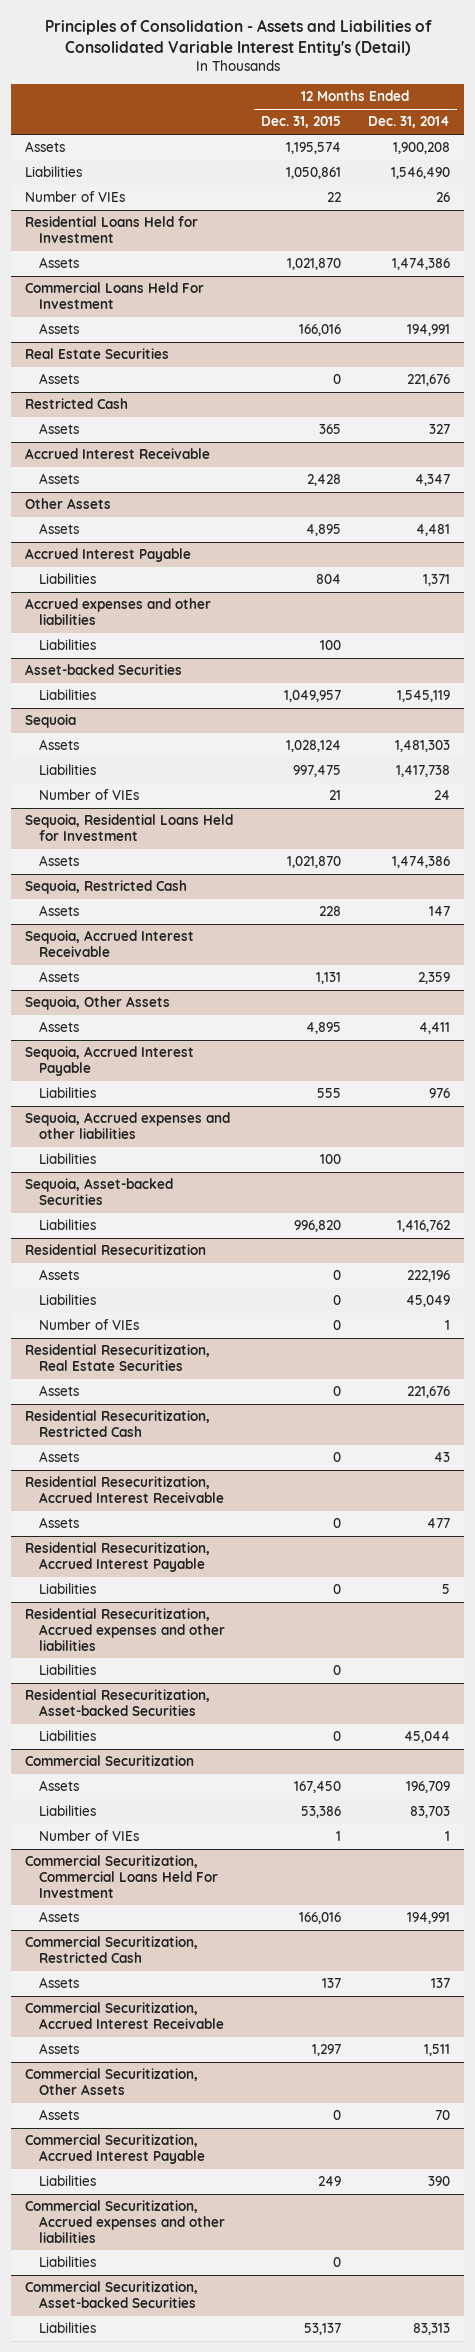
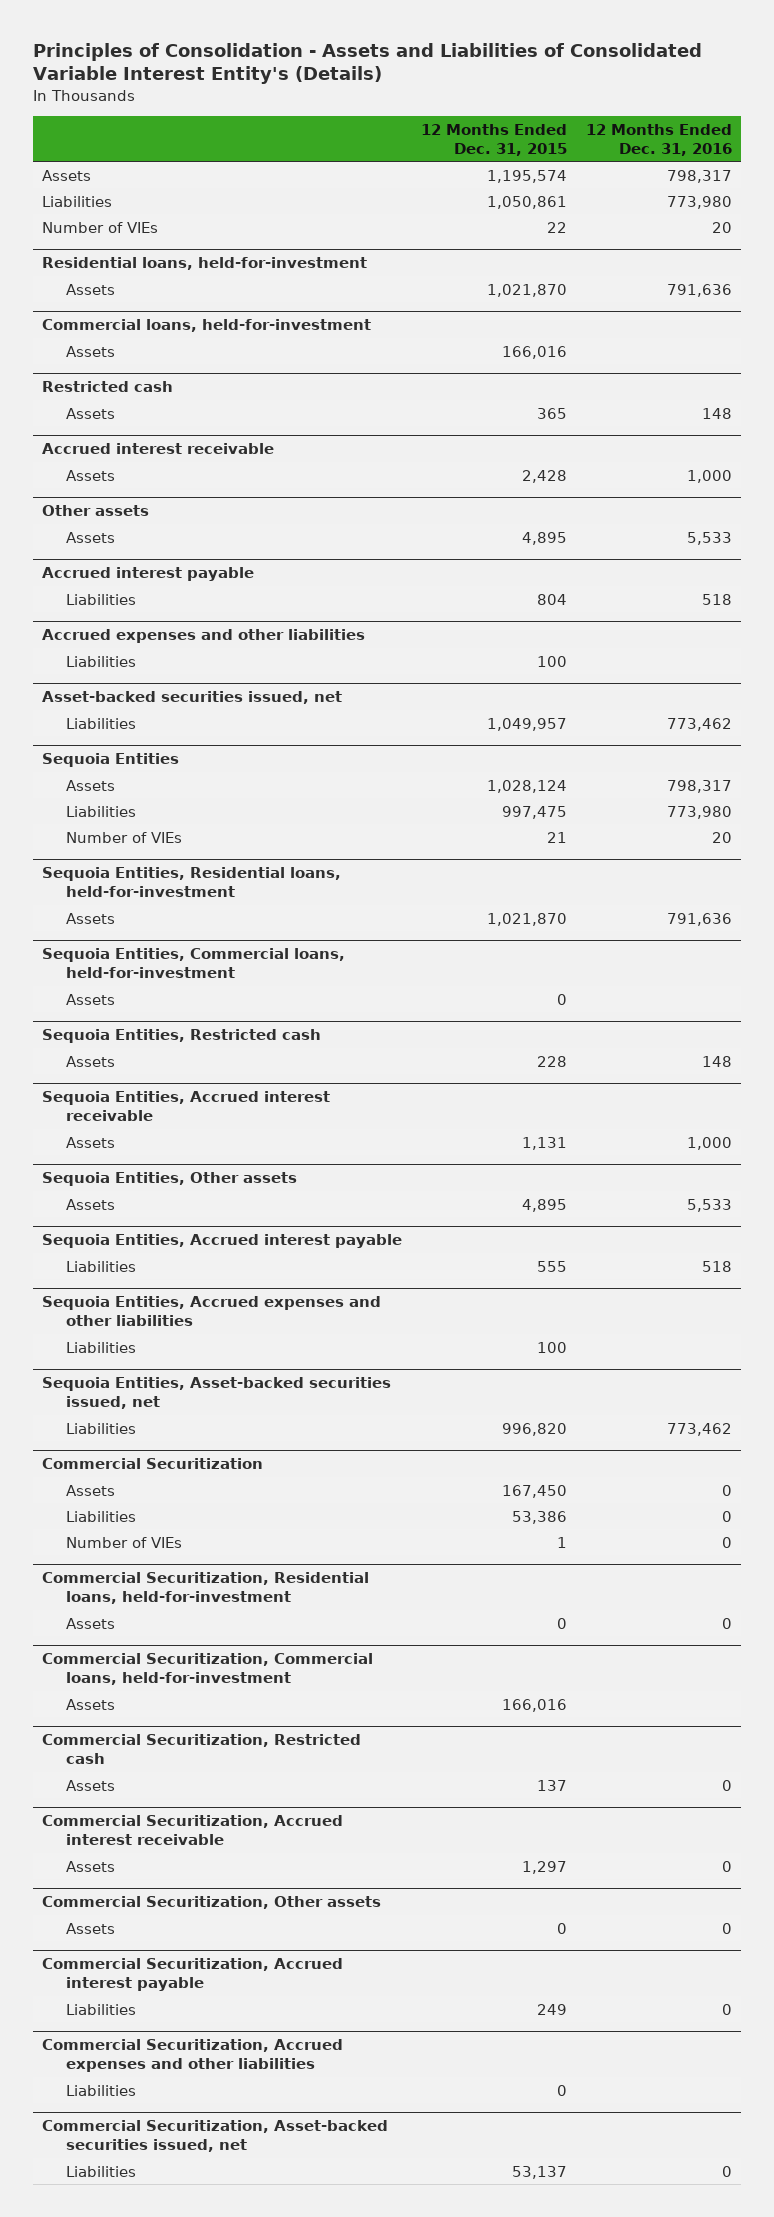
- Principles of Consolidation - Assets and Liabilities of Consolidated Variable Interest Entity's (Detail)
+ Principles of Consolidation - Assets and Liabilities of Consolidated Variable Interest Entity's (Details)
- | 12 Months Ended Dec. 31, 2015 | 12 Months Ended Dec. 31, 2014
+ | 12 Months Ended Dec. 31, 2015 | 12 Months Ended Dec. 31, 2016
- Residential Loans Held for Investment
+ Residential loans, held-for-investment
- Commercial Loans Held For Investment
+ Commercial loans, held-for-investment
- Real Estate Securities
- Assets | 0 | 221,676
- Restricted Cash
+ Restricted cash
- Accrued Interest Receivable
+ Accrued interest receivable
- Other Assets
+ Other assets
- Accrued Interest Payable
+ Accrued interest payable
- Asset-backed Securities
+ Asset-backed securities issued, net
- Sequoia
+ Sequoia Entities
- Sequoia, Residential Loans Held for Investment
+ Sequoia Entities, Residential loans, held-for-investment
- Sequoia, Restricted Cash
+ Sequoia Entities, Commercial loans, held-for-investment
+ Assets | 0 |
+ Sequoia Entities, Restricted cash
- Sequoia, Accrued Interest Receivable
+ Sequoia Entities, Accrued interest receivable
- Sequoia, Other Assets
+ Sequoia Entities, Other assets
- Sequoia, Accrued Interest Payable
+ Sequoia Entities, Accrued interest payable
- Sequoia, Accrued expenses and other liabilities
+ Sequoia Entities, Accrued expenses and other liabilities
- Sequoia, Asset-backed Securities
+ Sequoia Entities, Asset-backed securities issued, net
- Residential Resecuritization
- Assets | 0 | 222,196
- Liabilities | 0 | 45,049
- Number of VIEs | 0 | 1
- Residential Resecuritization, Real Estate Securities
- Assets | 0 | 221,676
- Residential Resecuritization, Restricted Cash
- Assets | 0 | 43
- Residential Resecuritization, Accrued Interest Receivable
- Assets | 0 | 477
- Residential Resecuritization, Accrued Interest Payable
- Liabilities | 0 | 5
- Residential Resecuritization, Accrued expenses and other liabilities
- Liabilities | 0 |
- Residential Resecuritization, Asset-backed Securities
- Liabilities | 0 | 45,044
- Commercial Securitization, Commercial Loans Held For Investment
+ Commercial Securitization, Residential loans, held-for-investment
+ Assets | 0 | 0
+ Commercial Securitization, Commercial loans, held-for-investment
- Commercial Securitization, Restricted Cash
+ Commercial Securitization, Restricted cash
- Commercial Securitization, Accrued Interest Receivable
+ Commercial Securitization, Accrued interest receivable
- Commercial Securitization, Other Assets
+ Commercial Securitization, Other assets
- Commercial Securitization, Accrued Interest Payable
+ Commercial Securitization, Accrued interest payable
- Commercial Securitization, Asset-backed Securities
+ Commercial Securitization, Asset-backed securities issued, net

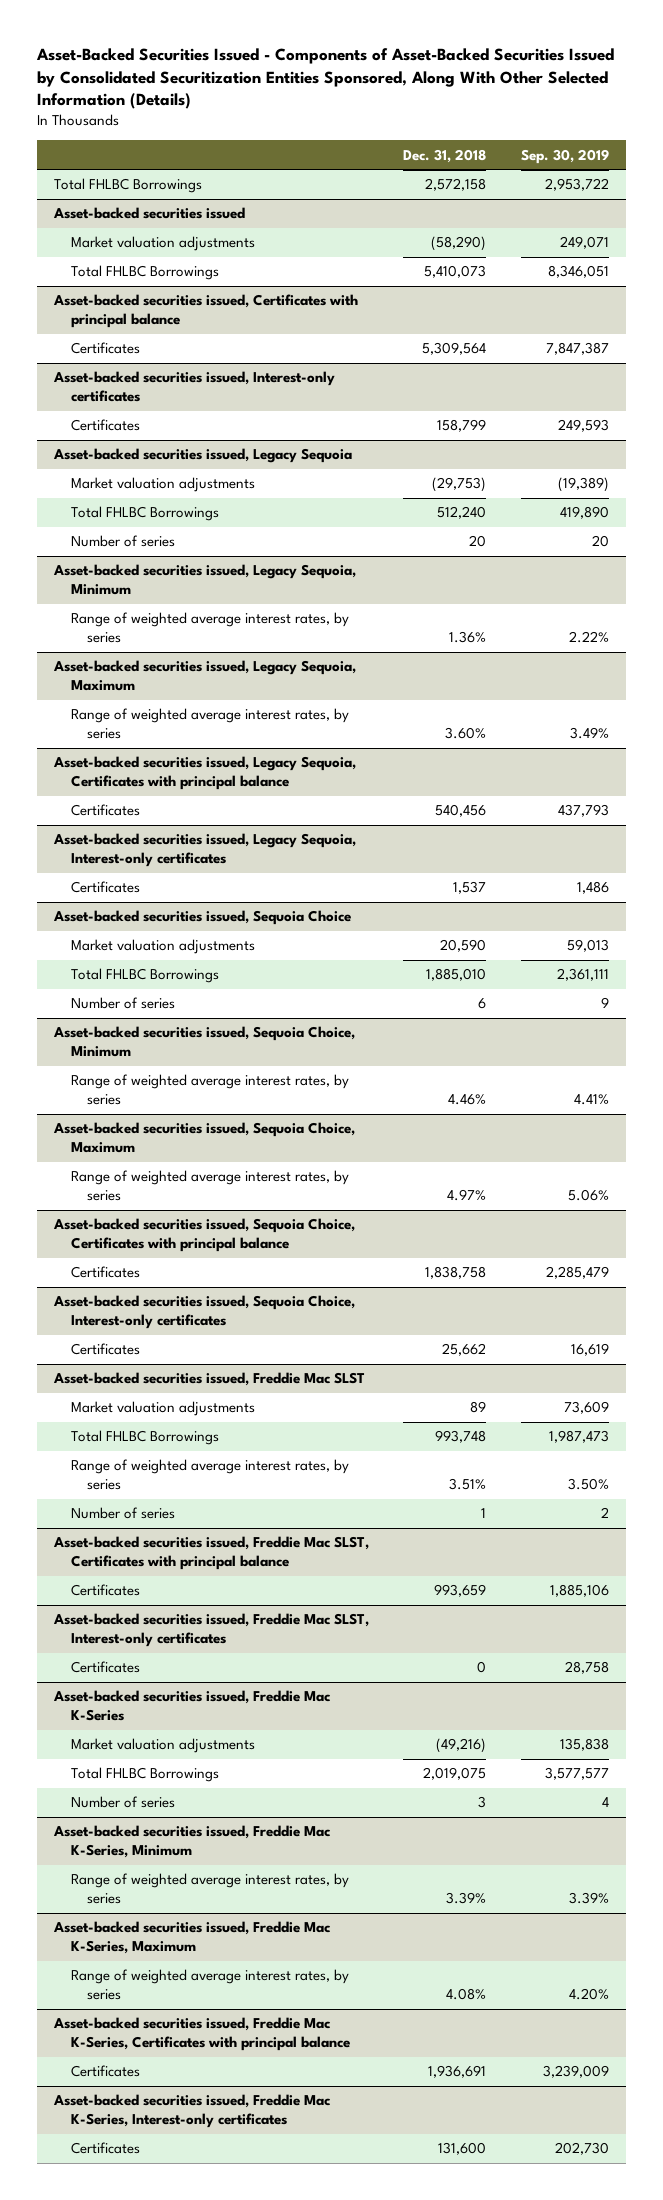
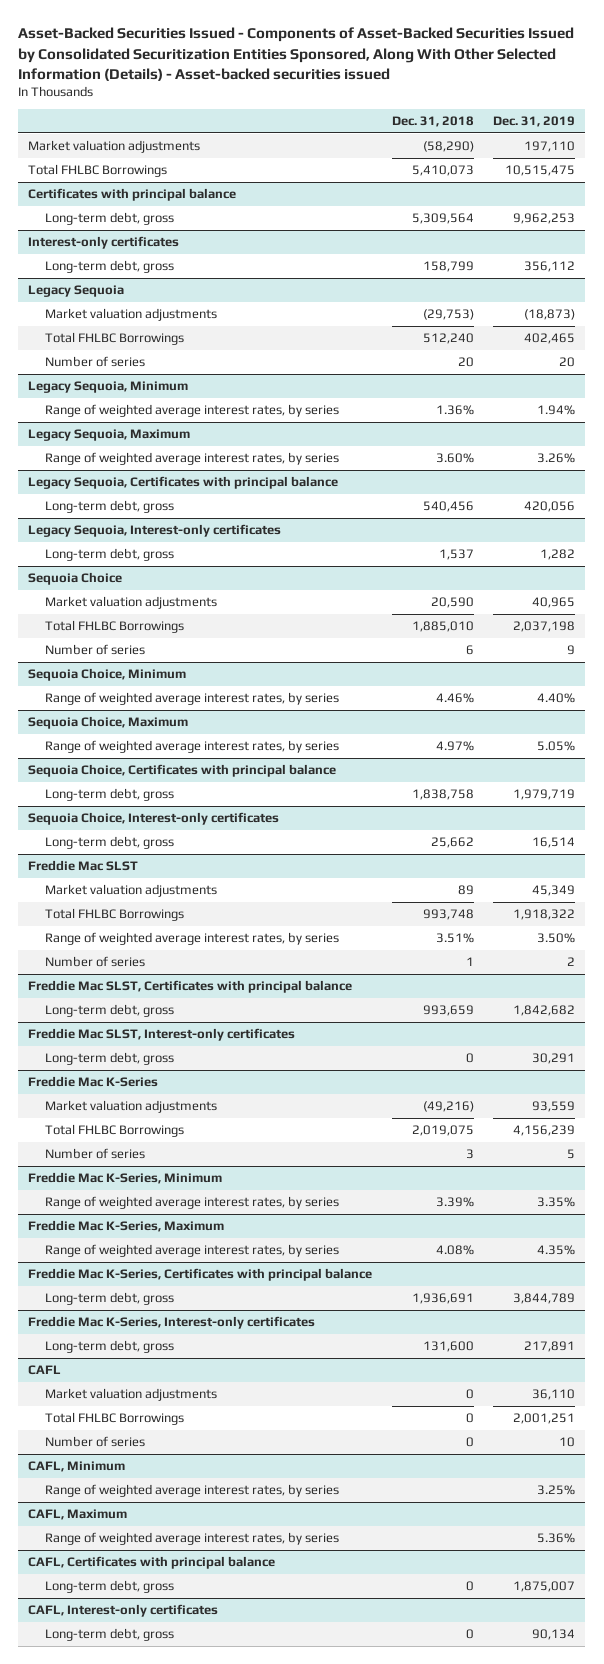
- Asset-Backed Securities Issued - Components of Asset-Backed Securities Issued by Consolidated Securitization Entities Sponsored, Along With Other Selected Information (Details)
+ Asset-Backed Securities Issued - Components of Asset-Backed Securities Issued by Consolidated Securitization Entities Sponsored, Along With Other Selected Information (Details) - Asset-backed securities issued
- | Dec. 31, 2018 | Sep. 30, 2019
+ | Dec. 31, 2018 | Dec. 31, 2019
- Total FHLBC Borrowings | 2,572,158 | 2,953,722
- Asset-backed securities issued
- Asset-backed securities issued, Certificates with principal balance
- Certificates | 5,309,564 | 7,847,387
- Asset-backed securities issued, Interest-only certificates
- Certificates | 158,799 | 249,593
- Asset-backed securities issued, Legacy Sequoia
+ Certificates with principal balance
+ Long-term debt, gross | 5,309,564 | 9,962,253
+ Interest-only certificates
+ Long-term debt, gross | 158,799 | 356,112
+ Legacy Sequoia
- Asset-backed securities issued, Legacy Sequoia, Minimum
+ Legacy Sequoia, Minimum
- Asset-backed securities issued, Legacy Sequoia, Maximum
+ Legacy Sequoia, Maximum
- Asset-backed securities issued, Legacy Sequoia, Certificates with principal balance
- Certificates | 540,456 | 437,793
- Asset-backed securities issued, Legacy Sequoia, Interest-only certificates
- Certificates | 1,537 | 1,486
- Asset-backed securities issued, Sequoia Choice
+ Legacy Sequoia, Certificates with principal balance
+ Long-term debt, gross | 540,456 | 420,056
+ Legacy Sequoia, Interest-only certificates
+ Long-term debt, gross | 1,537 | 1,282
+ Sequoia Choice
- Asset-backed securities issued, Sequoia Choice, Minimum
+ Sequoia Choice, Minimum
- Asset-backed securities issued, Sequoia Choice, Maximum
+ Sequoia Choice, Maximum
- Asset-backed securities issued, Sequoia Choice, Certificates with principal balance
- Certificates | 1,838,758 | 2,285,479
- Asset-backed securities issued, Sequoia Choice, Interest-only certificates
- Certificates | 25,662 | 16,619
- Asset-backed securities issued, Freddie Mac SLST
+ Sequoia Choice, Certificates with principal balance
+ Long-term debt, gross | 1,838,758 | 1,979,719
+ Sequoia Choice, Interest-only certificates
+ Long-term debt, gross | 25,662 | 16,514
+ Freddie Mac SLST
- Asset-backed securities issued, Freddie Mac SLST, Certificates with principal balance
- Certificates | 993,659 | 1,885,106
- Asset-backed securities issued, Freddie Mac SLST, Interest-only certificates
- Certificates | 0 | 28,758
- Asset-backed securities issued, Freddie Mac K-Series
+ Freddie Mac SLST, Certificates with principal balance
+ Long-term debt, gross | 993,659 | 1,842,682
+ Freddie Mac SLST, Interest-only certificates
+ Long-term debt, gross | 0 | 30,291
+ Freddie Mac K-Series
- Asset-backed securities issued, Freddie Mac K-Series, Minimum
+ Freddie Mac K-Series, Minimum
- Asset-backed securities issued, Freddie Mac K-Series, Maximum
+ Freddie Mac K-Series, Maximum
- Asset-backed securities issued, Freddie Mac K-Series, Certificates with principal balance
- Certificates | 1,936,691 | 3,239,009
- Asset-backed securities issued, Freddie Mac K-Series, Interest-only certificates
- Certificates | 131,600 | 202,730
+ Freddie Mac K-Series, Certificates with principal balance
+ Long-term debt, gross | 1,936,691 | 3,844,789
+ Freddie Mac K-Series, Interest-only certificates
+ Long-term debt, gross | 131,600 | 217,891
+ CAFL
+ Market valuation adjustments | 0 | 36,110
+ Total FHLBC Borrowings | 0 | 2,001,251
+ Number of series | 0 | 10
+ CAFL, Minimum
+ Range of weighted average interest rates, by series | | 3.25%
+ CAFL, Maximum
+ Range of weighted average interest rates, by series | | 5.36%
+ CAFL, Certificates with principal balance
+ Long-term debt, gross | 0 | 1,875,007
+ CAFL, Interest-only certificates
+ Long-term debt, gross | 0 | 90,134

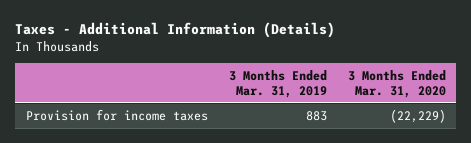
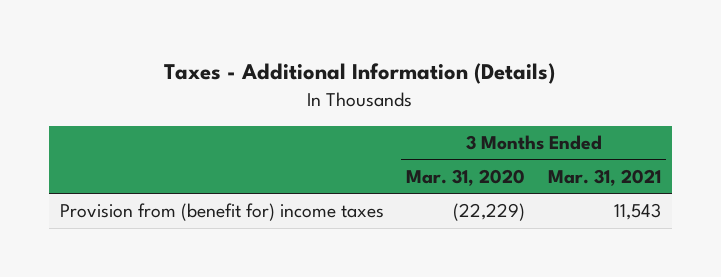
- | 3 Months Ended Mar. 31, 2019 | 3 Months Ended Mar. 31, 2020
+ | 3 Months Ended Mar. 31, 2020 | 3 Months Ended Mar. 31, 2021
- Provision for income taxes | 883 | (22,229)
+ Provision from (benefit for) income taxes | (22,229) | 11,543

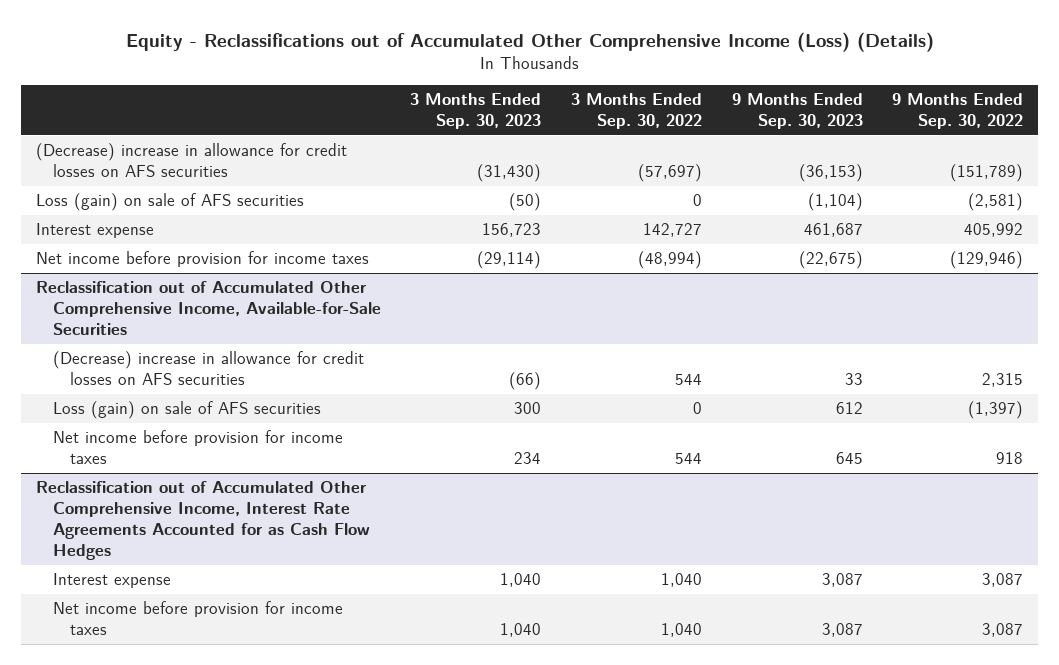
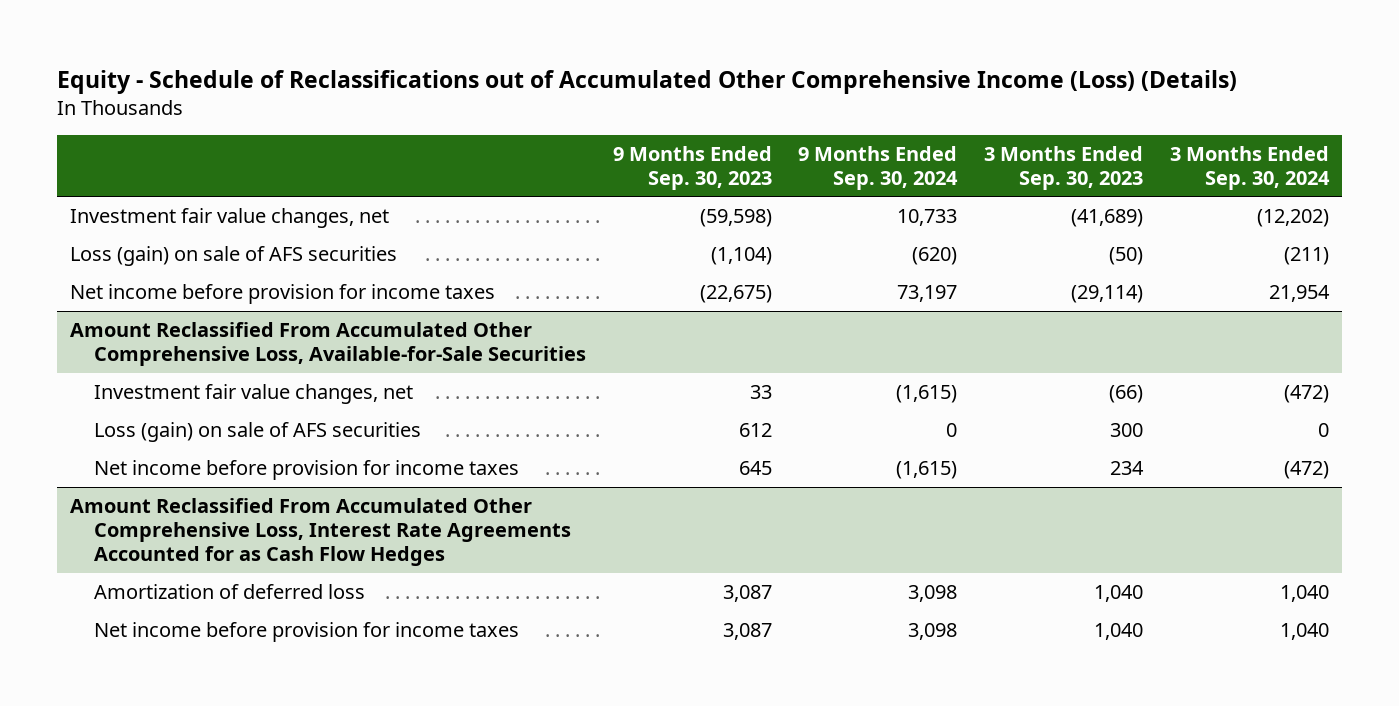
- Equity - Reclassifications out of Accumulated Other Comprehensive Income (Loss) (Details)
+ Equity - Schedule of Reclassifications out of Accumulated Other Comprehensive Income (Loss) (Details)
- | 3 Months Ended Sep. 30, 2023 | 3 Months Ended Sep. 30, 2022 | 9 Months Ended Sep. 30, 2023 | 9 Months Ended Sep. 30, 2022
+ | 9 Months Ended Sep. 30, 2023 | 9 Months Ended Sep. 30, 2024 | 3 Months Ended Sep. 30, 2023 | 3 Months Ended Sep. 30, 2024
- (Decrease) increase in allowance for credit losses on AFS securities | (31,430) | (57,697) | (36,153) | (151,789)
+ Investment fair value changes, net | (59,598) | 10,733 | (41,689) | (12,202)
- Interest expense | 156,723 | 142,727 | 461,687 | 405,992
- Reclassification out of Accumulated Other Comprehensive Income, Available-for-Sale Securities
- (Decrease) increase in allowance for credit losses on AFS securities | (66) | 544 | 33 | 2,315
+ Amount Reclassified From Accumulated Other Comprehensive Loss, Available-for-Sale Securities
+ Investment fair value changes, net | 33 | (1,615) | (66) | (472)
- Reclassification out of Accumulated Other Comprehensive Income, Interest Rate Agreements Accounted for as Cash Flow Hedges
- Interest expense | 1,040 | 1,040 | 3,087 | 3,087
+ Amount Reclassified From Accumulated Other Comprehensive Loss, Interest Rate Agreements Accounted for as Cash Flow Hedges
+ Amortization of deferred loss | 3,087 | 3,098 | 1,040 | 1,040

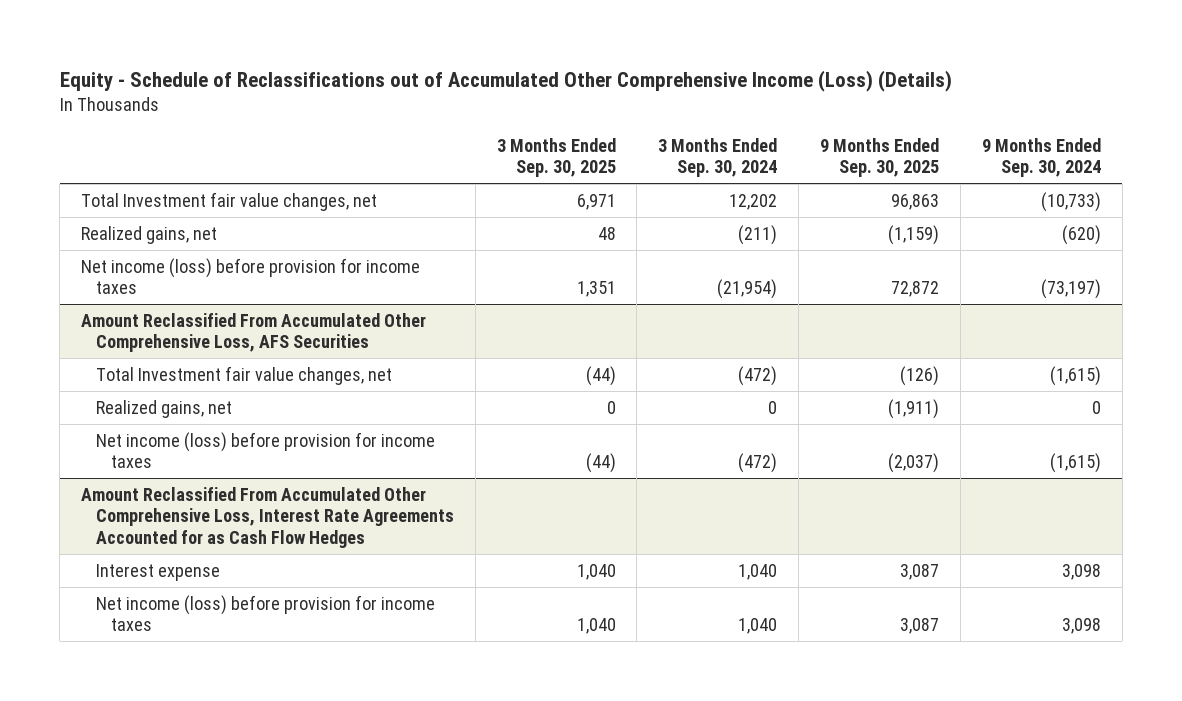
- | 9 Months Ended Sep. 30, 2023 | 9 Months Ended Sep. 30, 2024 | 3 Months Ended Sep. 30, 2023 | 3 Months Ended Sep. 30, 2024
+ | 3 Months Ended Sep. 30, 2025 | 3 Months Ended Sep. 30, 2024 | 9 Months Ended Sep. 30, 2025 | 9 Months Ended Sep. 30, 2024
- Investment fair value changes, net | (59,598) | 10,733 | (41,689) | (12,202)
- Loss (gain) on sale of AFS securities | (1,104) | (620) | (50) | (211)
- Net income before provision for income taxes | (22,675) | 73,197 | (29,114) | 21,954
- Amount Reclassified From Accumulated Other Comprehensive Loss, Available-for-Sale Securities
- Investment fair value changes, net | 33 | (1,615) | (66) | (472)
- Loss (gain) on sale of AFS securities | 612 | 0 | 300 | 0
- Net income before provision for income taxes | 645 | (1,615) | 234 | (472)
+ Total Investment fair value changes, net | 6,971 | 12,202 | 96,863 | (10,733)
+ Realized gains, net | 48 | (211) | (1,159) | (620)
+ Net income (loss) before provision for income taxes | 1,351 | (21,954) | 72,872 | (73,197)
+ Amount Reclassified From Accumulated Other Comprehensive Loss, AFS Securities
+ Total Investment fair value changes, net | (44) | (472) | (126) | (1,615)
+ Realized gains, net | 0 | 0 | (1,911) | 0
+ Net income (loss) before provision for income taxes | (44) | (472) | (2,037) | (1,615)
@ Amount Reclassified From Accumulated Other Comprehensive Loss, Interest Rate Agreements Accounted for as Cash Flow Hedges
- Amortization of deferred loss | 3,087 | 3,098 | 1,040 | 1,040
- Net income before provision for income taxes | 3,087 | 3,098 | 1,040 | 1,040
+ Interest expense | 1,040 | 1,040 | 3,087 | 3,098
+ Net income (loss) before provision for income taxes | 1,040 | 1,040 | 3,087 | 3,098

